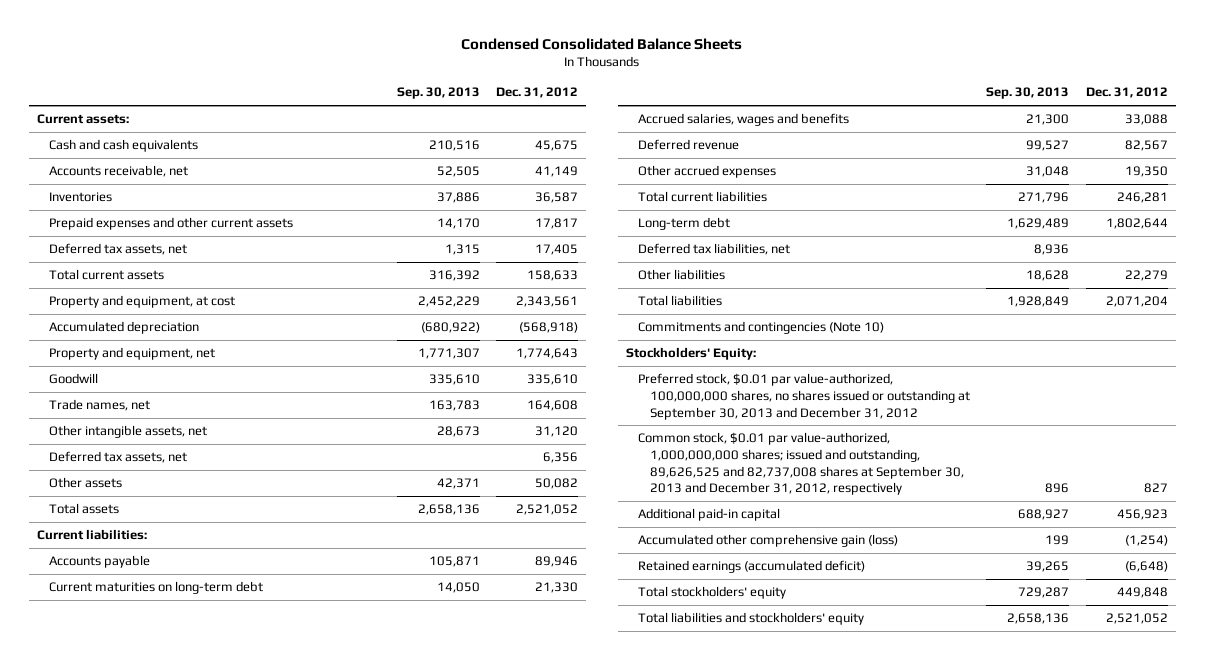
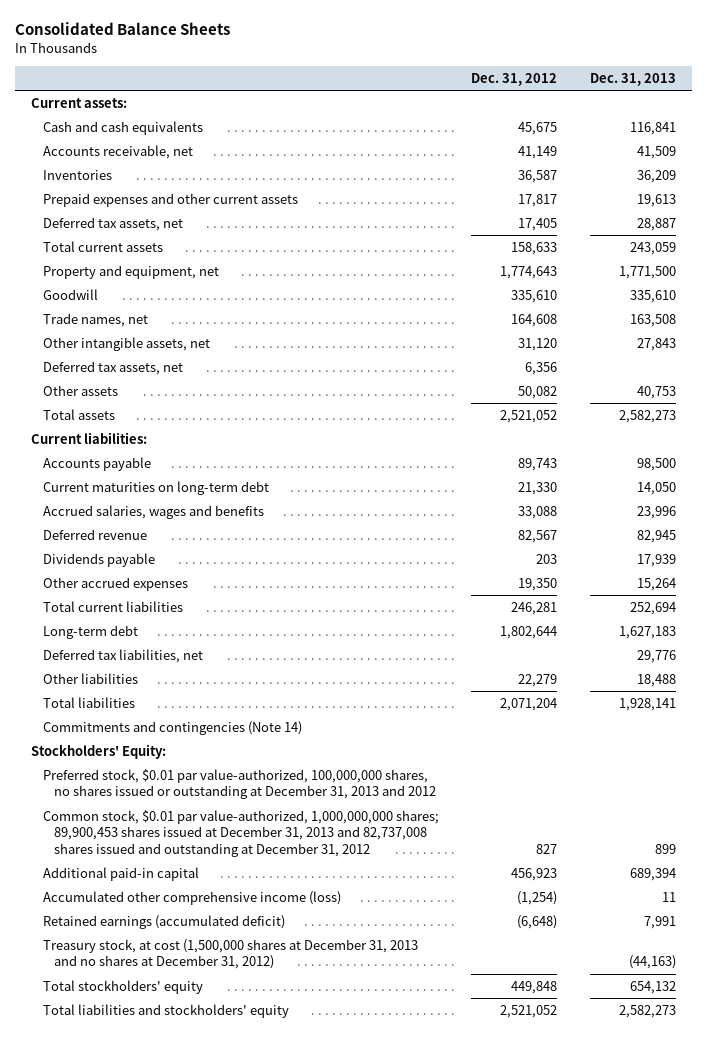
- Condensed Consolidated Balance Sheets
+ Consolidated Balance Sheets
- | Sep. 30, 2013 | Dec. 31, 2012
+ | Dec. 31, 2012 | Dec. 31, 2013
- Property and equipment, at cost | 2,452,229 | 2,343,561
- Accumulated depreciation | (680,922) | (568,918)
- Accounts payable | 105,871 | 89,946
+ Accounts payable | 89,743 | 98,500
+ Dividends payable | 203 | 17,939
- Commitments and contingencies (Note 10)
+ Commitments and contingencies (Note 14)
- Preferred stock, $0.01 par value-authorized, 100,000,000 shares, no shares issued or outstanding at September 30, 2013 and December 31, 2012
- Common stock, $0.01 par value-authorized, 1,000,000,000 shares; issued and outstanding, 89,626,525 and 82,737,008 shares at September 30, 2013 and December 31, 2012, respectively | 896 | 827
+ Preferred stock, $0.01 par value-authorized, 100,000,000 shares, no shares issued or outstanding at December 31, 2013 and 2012
+ Common stock, $0.01 par value-authorized, 1,000,000,000 shares; 89,900,453 shares issued at December 31, 2013 and 82,737,008 shares issued and outstanding at December 31, 2012 | 827 | 899
- Accumulated other comprehensive gain (loss) | 199 | (1,254)
+ Accumulated other comprehensive income (loss) | (1,254) | 11
+ Treasury stock, at cost (1,500,000 shares at December 31, 2013 and no shares at December 31, 2012) | | (44,163)

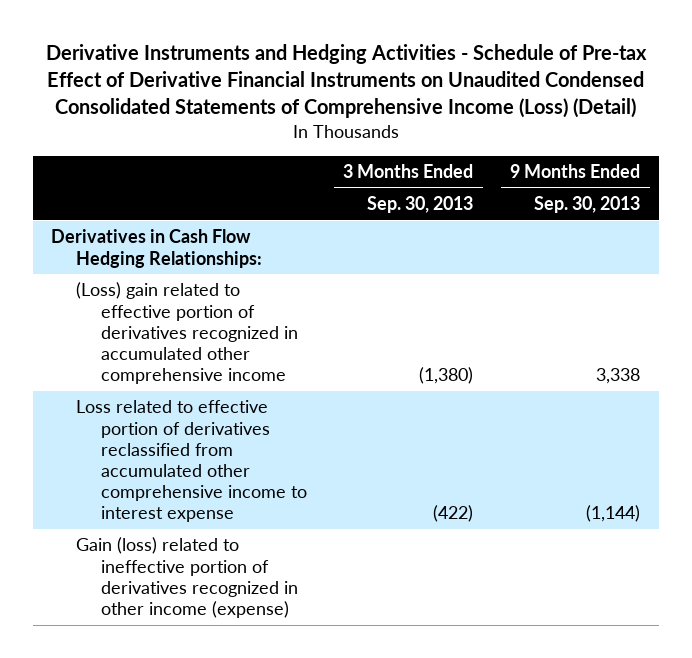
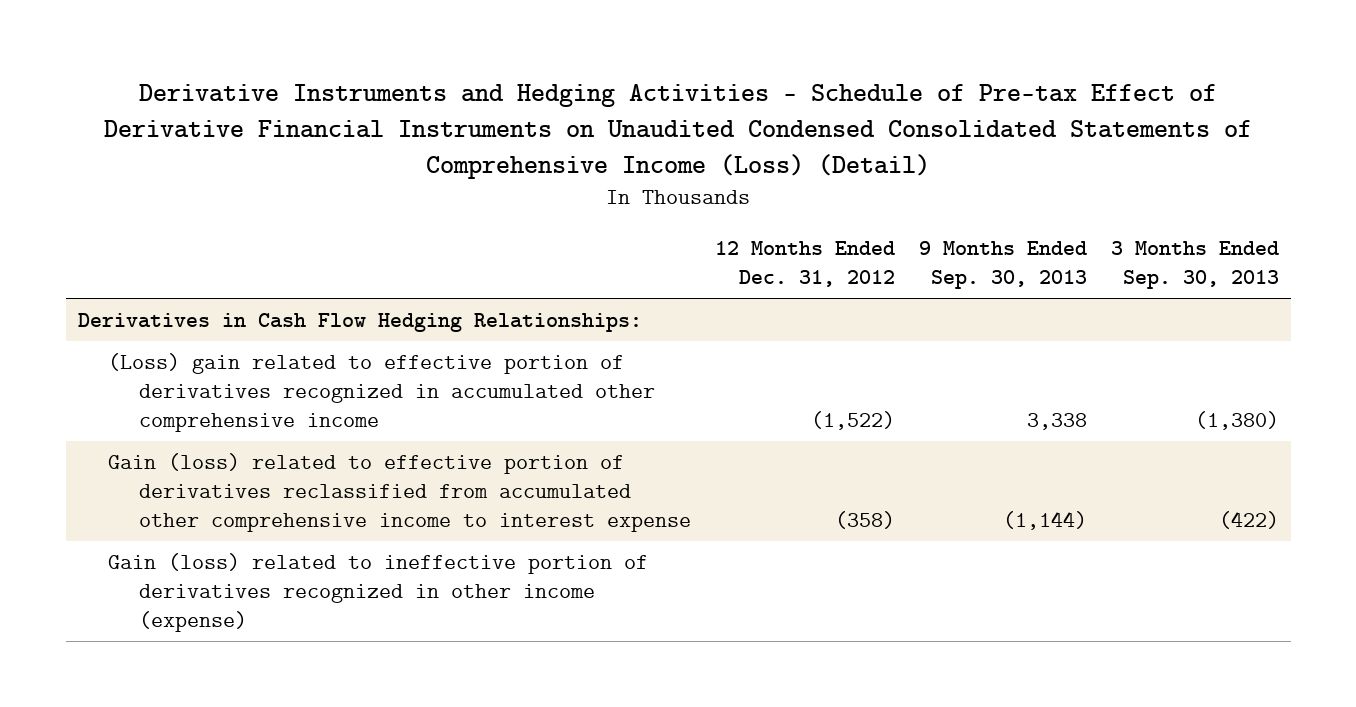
- | 3 Months Ended Sep. 30, 2013 | 9 Months Ended Sep. 30, 2013
+ | 12 Months Ended Dec. 31, 2012 | 9 Months Ended Sep. 30, 2013 | 3 Months Ended Sep. 30, 2013
- Loss related to effective portion of derivatives reclassified from accumulated other comprehensive income to interest expense | (422) | (1,144)
+ Gain (loss) related to effective portion of derivatives reclassified from accumulated other comprehensive income to interest expense | (358) | (1,144) | (422)

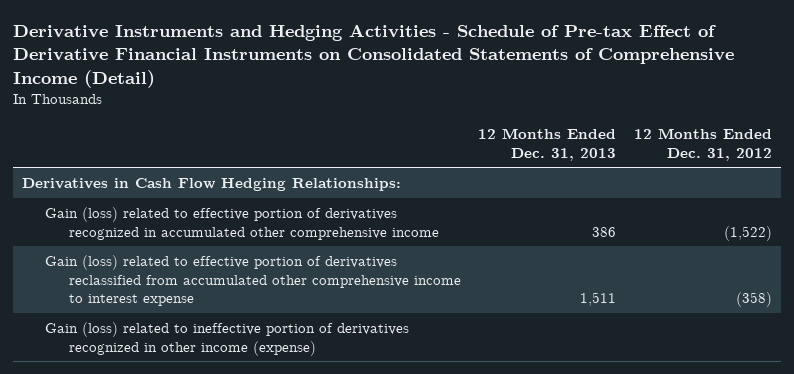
- Derivative Instruments and Hedging Activities - Schedule of Pre-tax Effect of Derivative Financial Instruments on Unaudited Condensed Consolidated Statements of Comprehensive Income (Loss) (Detail)
+ Derivative Instruments and Hedging Activities - Schedule of Pre-tax Effect of Derivative Financial Instruments on Consolidated Statements of Comprehensive Income (Detail)
- | 12 Months Ended Dec. 31, 2012 | 9 Months Ended Sep. 30, 2013 | 3 Months Ended Sep. 30, 2013
+ | 12 Months Ended Dec. 31, 2013 | 12 Months Ended Dec. 31, 2012
- (Loss) gain related to effective portion of derivatives recognized in accumulated other comprehensive income | (1,522) | 3,338 | (1,380)
+ Gain (loss) related to effective portion of derivatives recognized in accumulated other comprehensive income | 386 | (1,522)

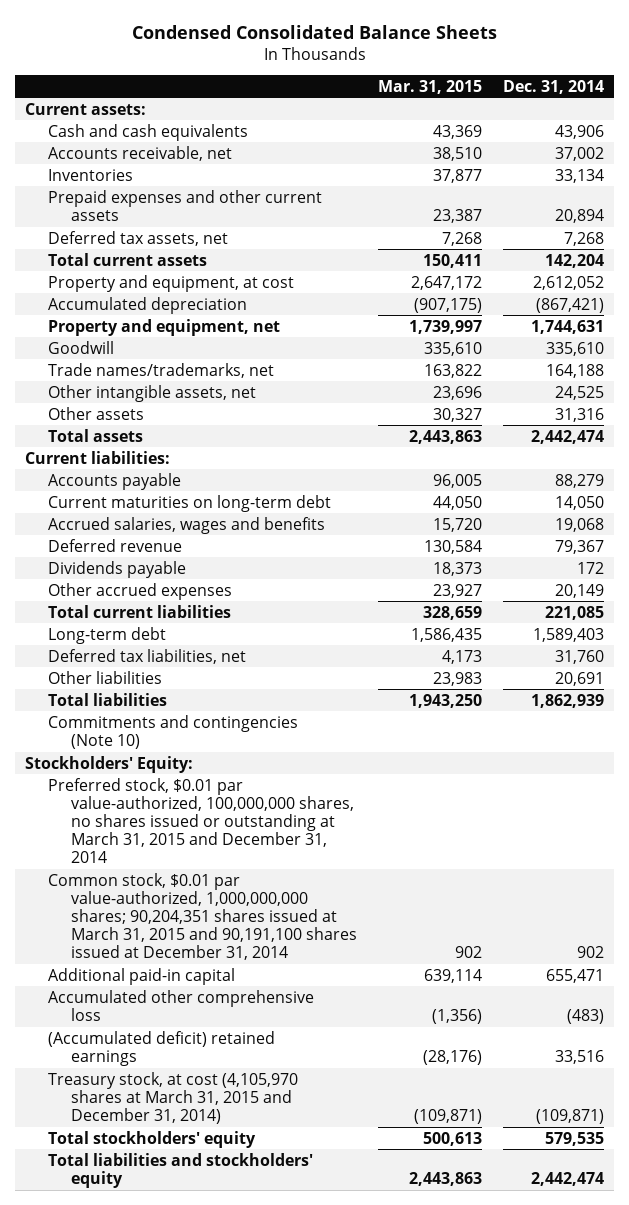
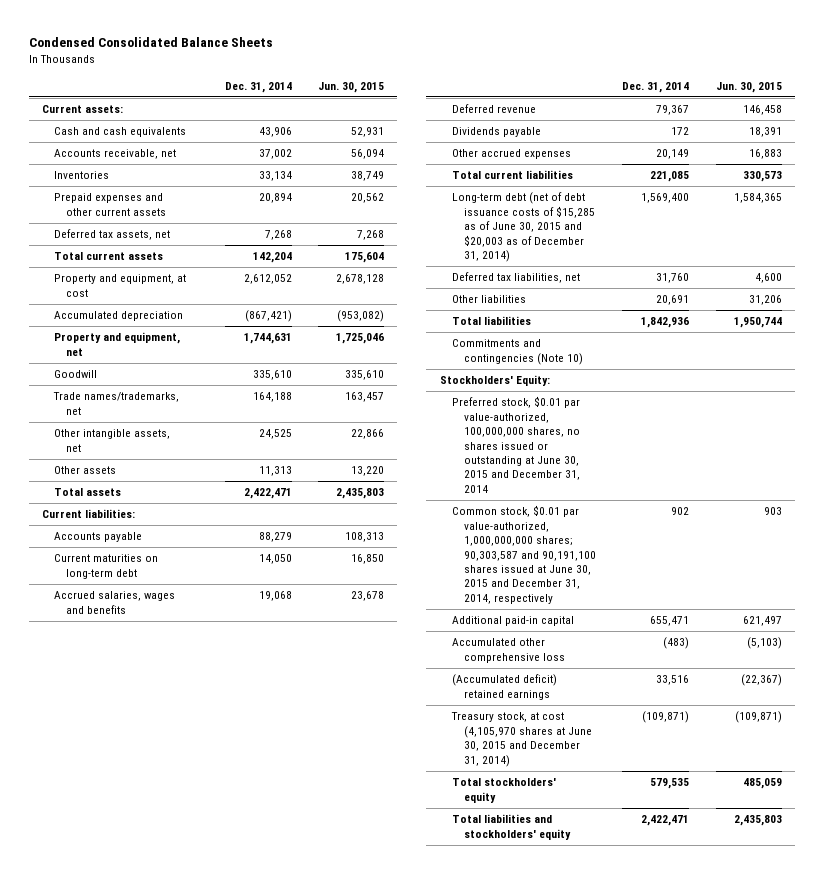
- | Mar. 31, 2015 | Dec. 31, 2014
+ | Dec. 31, 2014 | Jun. 30, 2015
- Other assets | 30,327 | 31,316
- Total assets | 2,443,863 | 2,442,474
+ Other assets | 11,313 | 13,220
+ Total assets | 2,422,471 | 2,435,803
- Long-term debt | 1,586,435 | 1,589,403
+ Long-term debt (net of debt issuance costs of $15,285 as of June 30, 2015 and $20,003 as of December 31, 2014) | 1,569,400 | 1,584,365
- Total liabilities | 1,943,250 | 1,862,939
+ Total liabilities | 1,842,936 | 1,950,744
- Preferred stock, $0.01 par value-authorized, 100,000,000 shares, no shares issued or outstanding at March 31, 2015 and December 31, 2014
- Common stock, $0.01 par value-authorized, 1,000,000,000 shares; 90,204,351 shares issued at March 31, 2015 and 90,191,100 shares issued at December 31, 2014 | 902 | 902
+ Preferred stock, $0.01 par value-authorized, 100,000,000 shares, no shares issued or outstanding at June 30, 2015 and December 31, 2014
+ Common stock, $0.01 par value-authorized, 1,000,000,000 shares; 90,303,587 and 90,191,100 shares issued at June 30, 2015 and December 31, 2014, respectively | 902 | 903
- Treasury stock, at cost (4,105,970 shares at March 31, 2015 and December 31, 2014) | (109,871) | (109,871)
+ Treasury stock, at cost (4,105,970 shares at June 30, 2015 and December 31, 2014) | (109,871) | (109,871)
- Total liabilities and stockholders' equity | 2,443,863 | 2,442,474
+ Total liabilities and stockholders' equity | 2,422,471 | 2,435,803

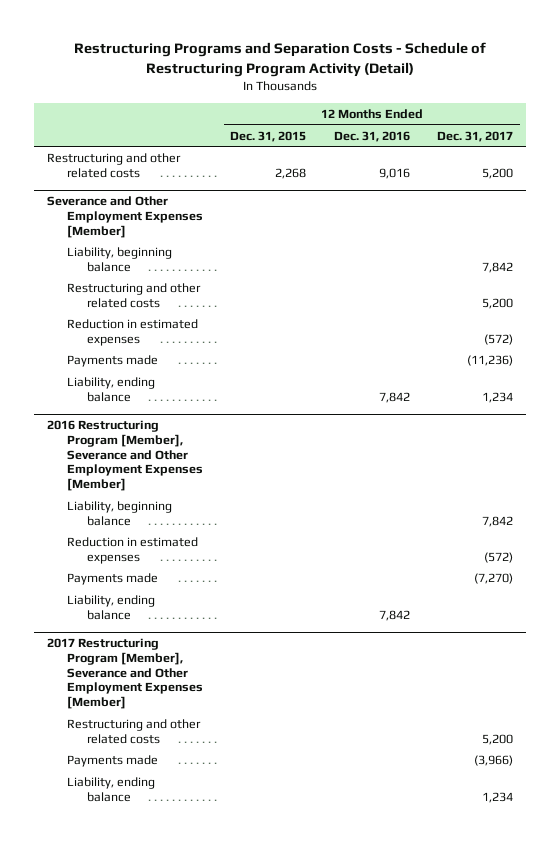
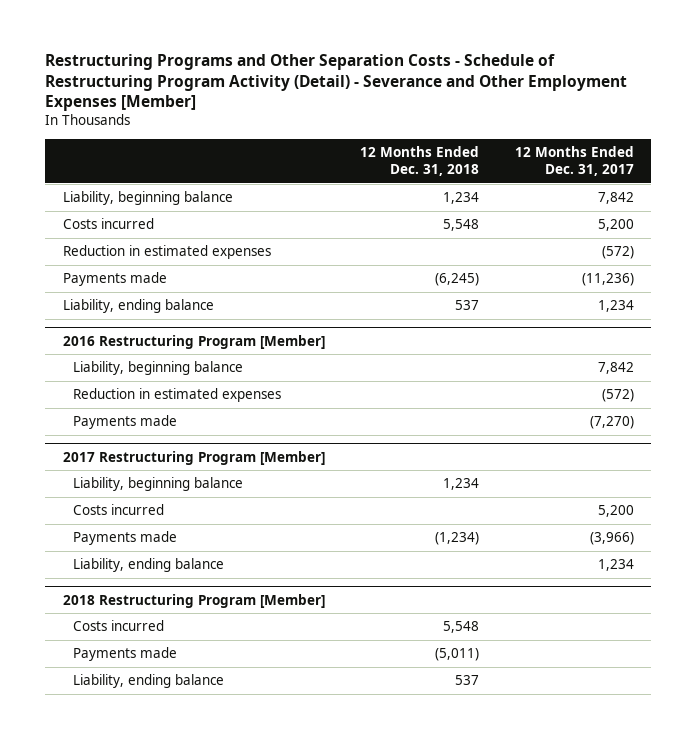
- Restructuring Programs and Separation Costs - Schedule of Restructuring Program Activity (Detail)
+ Restructuring Programs and Other Separation Costs - Schedule of Restructuring Program Activity (Detail) - Severance and Other Employment Expenses [Member]
- | 12 Months Ended Dec. 31, 2015 | 12 Months Ended Dec. 31, 2016 | 12 Months Ended Dec. 31, 2017
+ | 12 Months Ended Dec. 31, 2018 | 12 Months Ended Dec. 31, 2017
- Restructuring and other related costs | 2,268 | 9,016 | 5,200
- Severance and Other Employment Expenses [Member]
- Restructuring and other related costs | | | 5,200
+ Costs incurred | 5,548 | 5,200
- 2016 Restructuring Program [Member], Severance and Other Employment Expenses [Member]
+ 2016 Restructuring Program [Member]
- Liability, ending balance | | 7,842 |
- 2017 Restructuring Program [Member], Severance and Other Employment Expenses [Member]
- Restructuring and other related costs | | | 5,200
+ 2017 Restructuring Program [Member]
+ Liability, beginning balance | 1,234 |
+ Costs incurred | | 5,200
+ 2018 Restructuring Program [Member]
+ Costs incurred | 5,548 |
+ Payments made | (5,011) |
+ Liability, ending balance | 537 |

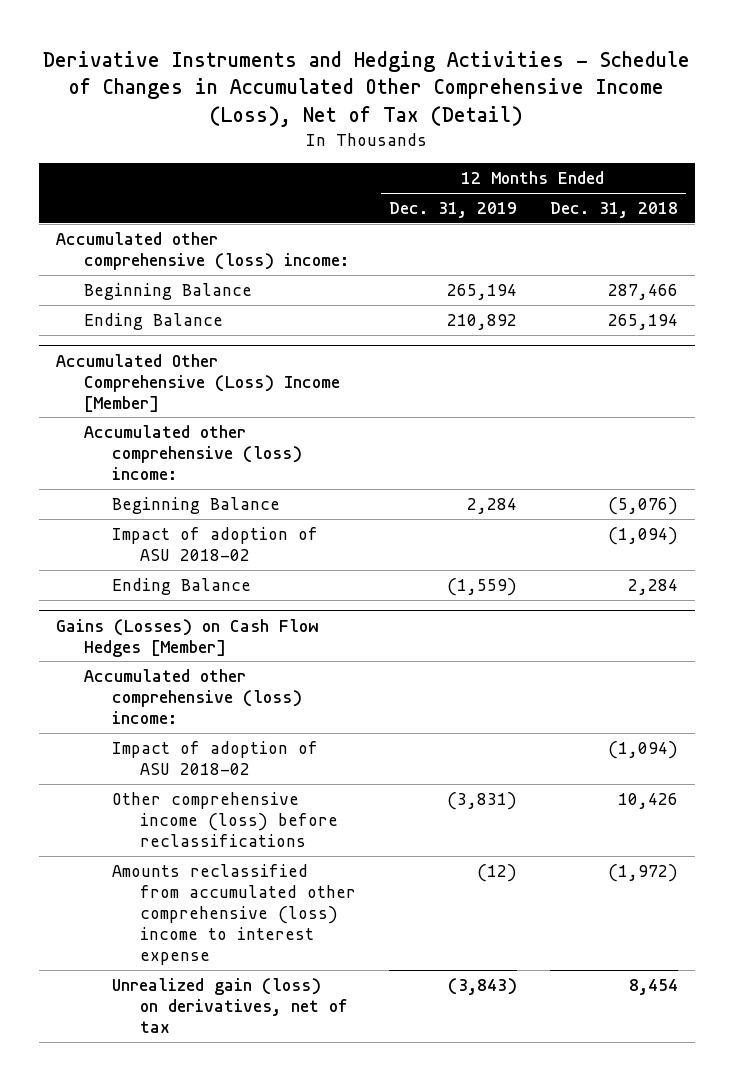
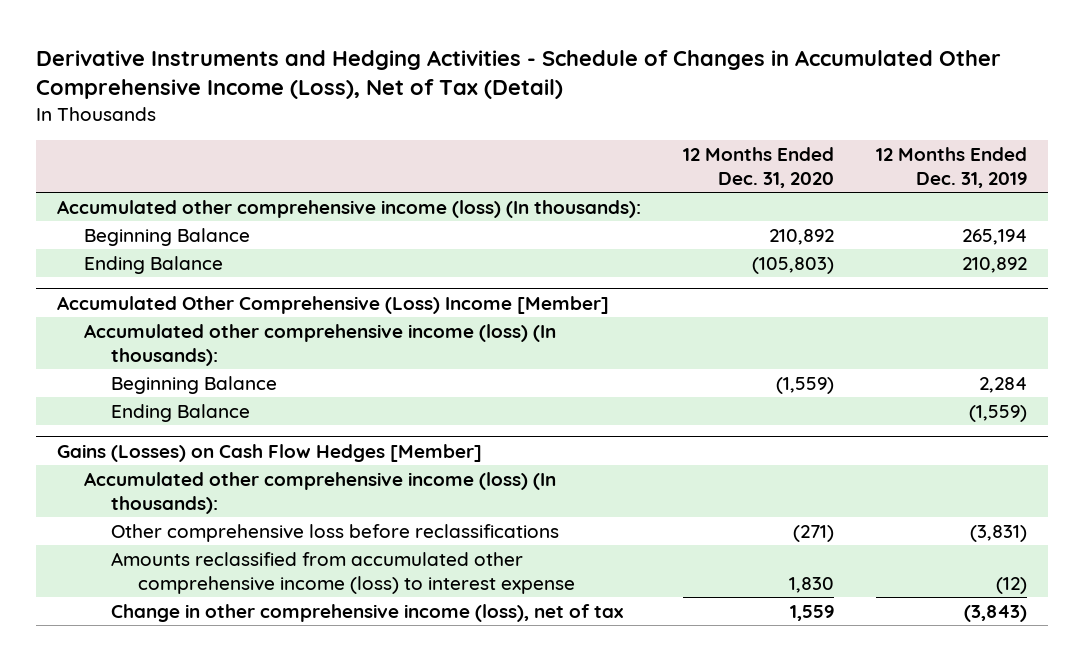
- | 12 Months Ended Dec. 31, 2019 | 12 Months Ended Dec. 31, 2018
+ | 12 Months Ended Dec. 31, 2020 | 12 Months Ended Dec. 31, 2019
- Accumulated other comprehensive (loss) income:
+ Accumulated other comprehensive income (loss) (In thousands):
@ Accumulated Other Comprehensive (Loss) Income [Member]
- Accumulated other comprehensive (loss) income:
+ Accumulated other comprehensive income (loss) (In thousands):
- Impact of adoption of ASU 2018-02 | | (1,094)
@ Gains (Losses) on Cash Flow Hedges [Member]
- Accumulated other comprehensive (loss) income:
- Impact of adoption of ASU 2018-02 | | (1,094)
- Other comprehensive income (loss) before reclassifications | (3,831) | 10,426
- Amounts reclassified from accumulated other comprehensive (loss) income to interest expense | (12) | (1,972)
- Unrealized gain (loss) on derivatives, net of tax | (3,843) | 8,454
+ Accumulated other comprehensive income (loss) (In thousands):
+ Other comprehensive loss before reclassifications | (271) | (3,831)
+ Amounts reclassified from accumulated other comprehensive income (loss) to interest expense | 1,830 | (12)
+ Change in other comprehensive income (loss), net of tax | 1,559 | (3,843)

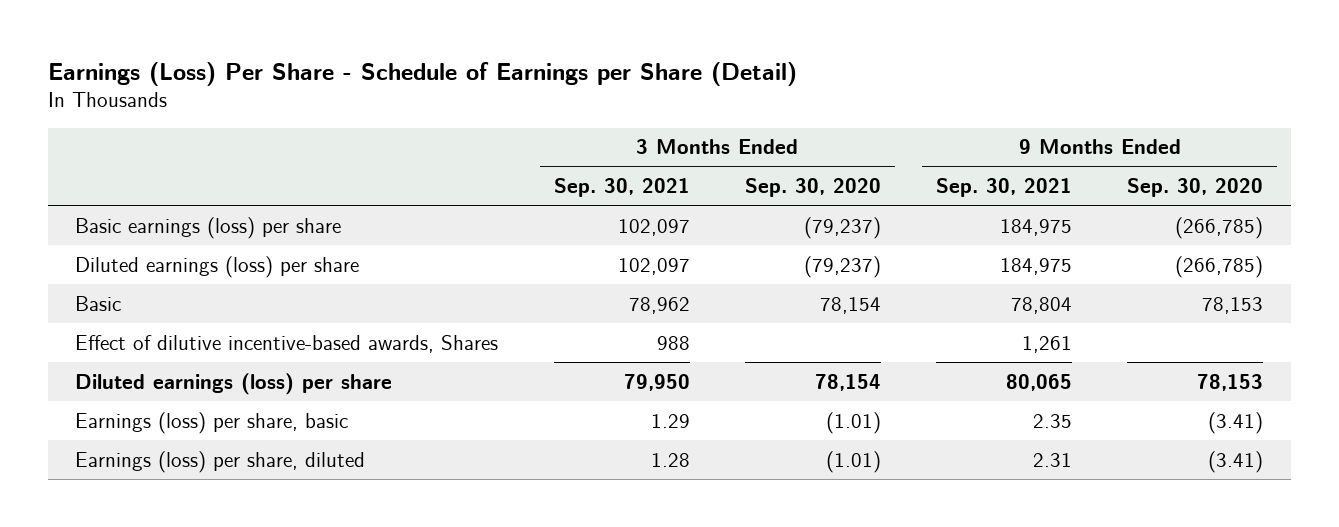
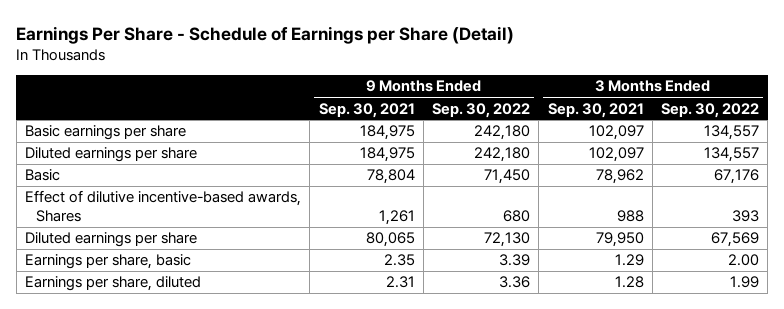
- Earnings (Loss) Per Share - Schedule of Earnings per Share (Detail)
+ Earnings Per Share - Schedule of Earnings per Share (Detail)
- | 3 Months Ended Sep. 30, 2021 | 3 Months Ended Sep. 30, 2020 | 9 Months Ended Sep. 30, 2021 | 9 Months Ended Sep. 30, 2020
+ | 9 Months Ended Sep. 30, 2021 | 9 Months Ended Sep. 30, 2022 | 3 Months Ended Sep. 30, 2021 | 3 Months Ended Sep. 30, 2022
- Basic earnings (loss) per share | 102,097 | (79,237) | 184,975 | (266,785)
- Diluted earnings (loss) per share | 102,097 | (79,237) | 184,975 | (266,785)
+ Basic earnings per share | 184,975 | 242,180 | 102,097 | 134,557
+ Diluted earnings per share | 184,975 | 242,180 | 102,097 | 134,557
- Diluted earnings (loss) per share | 79,950 | 78,154 | 80,065 | 78,153
- Earnings (loss) per share, basic | 1.29 | (1.01) | 2.35 | (3.41)
- Earnings (loss) per share, diluted | 1.28 | (1.01) | 2.31 | (3.41)
+ Diluted earnings per share | 80,065 | 72,130 | 79,950 | 67,569
+ Earnings per share, basic | 2.35 | 3.39 | 1.29 | 2.00
+ Earnings per share, diluted | 2.31 | 3.36 | 1.28 | 1.99

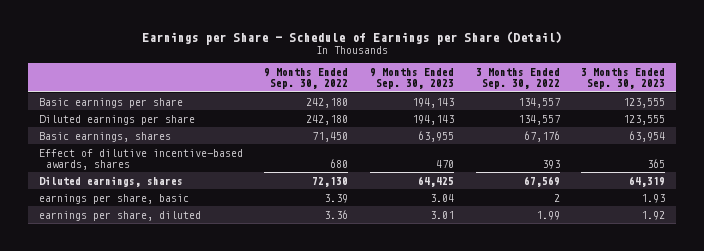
- Earnings Per Share - Schedule of Earnings per Share (Detail)
+ Earnings per Share - Schedule of Earnings per Share (Detail)
- | 9 Months Ended Sep. 30, 2021 | 9 Months Ended Sep. 30, 2022 | 3 Months Ended Sep. 30, 2021 | 3 Months Ended Sep. 30, 2022
+ | 9 Months Ended Sep. 30, 2022 | 9 Months Ended Sep. 30, 2023 | 3 Months Ended Sep. 30, 2022 | 3 Months Ended Sep. 30, 2023
- Basic | 78,804 | 71,450 | 78,962 | 67,176
- Effect of dilutive incentive-based awards, Shares | 1,261 | 680 | 988 | 393
- Diluted earnings per share | 80,065 | 72,130 | 79,950 | 67,569
- Earnings per share, basic | 2.35 | 3.39 | 1.29 | 2.00
- Earnings per share, diluted | 2.31 | 3.36 | 1.28 | 1.99
+ Basic earnings, shares | 71,450 | 63,955 | 67,176 | 63,954
+ Effect of dilutive incentive-based awards, shares | 680 | 470 | 393 | 365
+ Diluted earnings, shares | 72,130 | 64,425 | 67,569 | 64,319
+ earnings per share, basic | 3.39 | 3.04 | 2 | 1.93
+ earnings per share, diluted | 3.36 | 3.01 | 1.99 | 1.92

